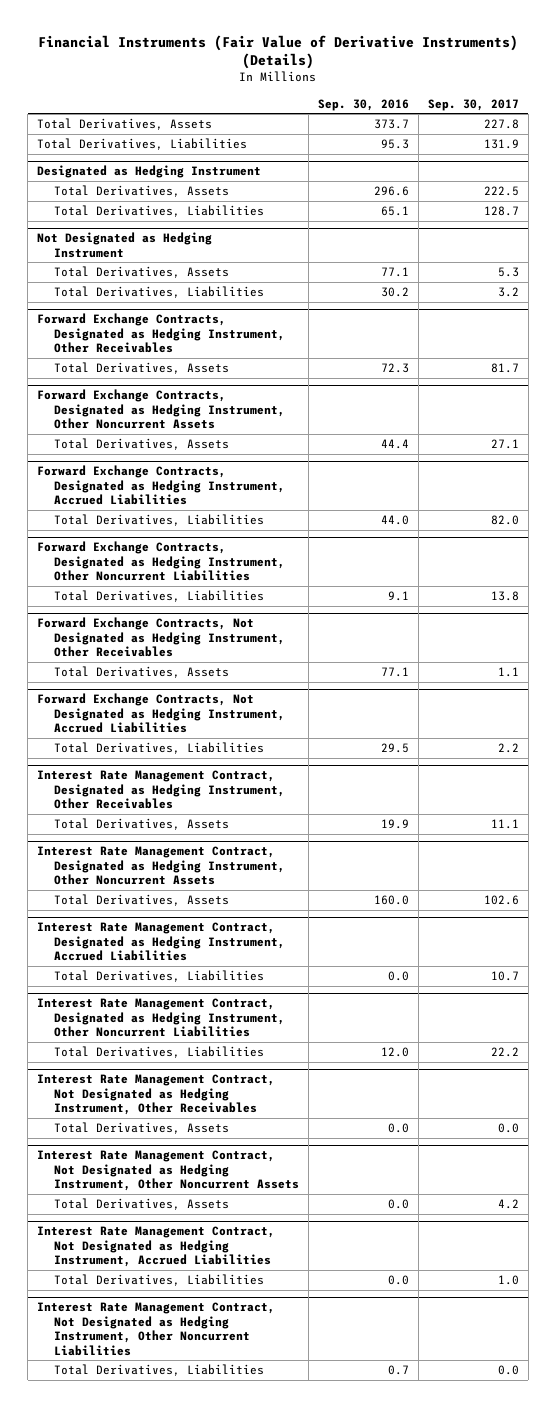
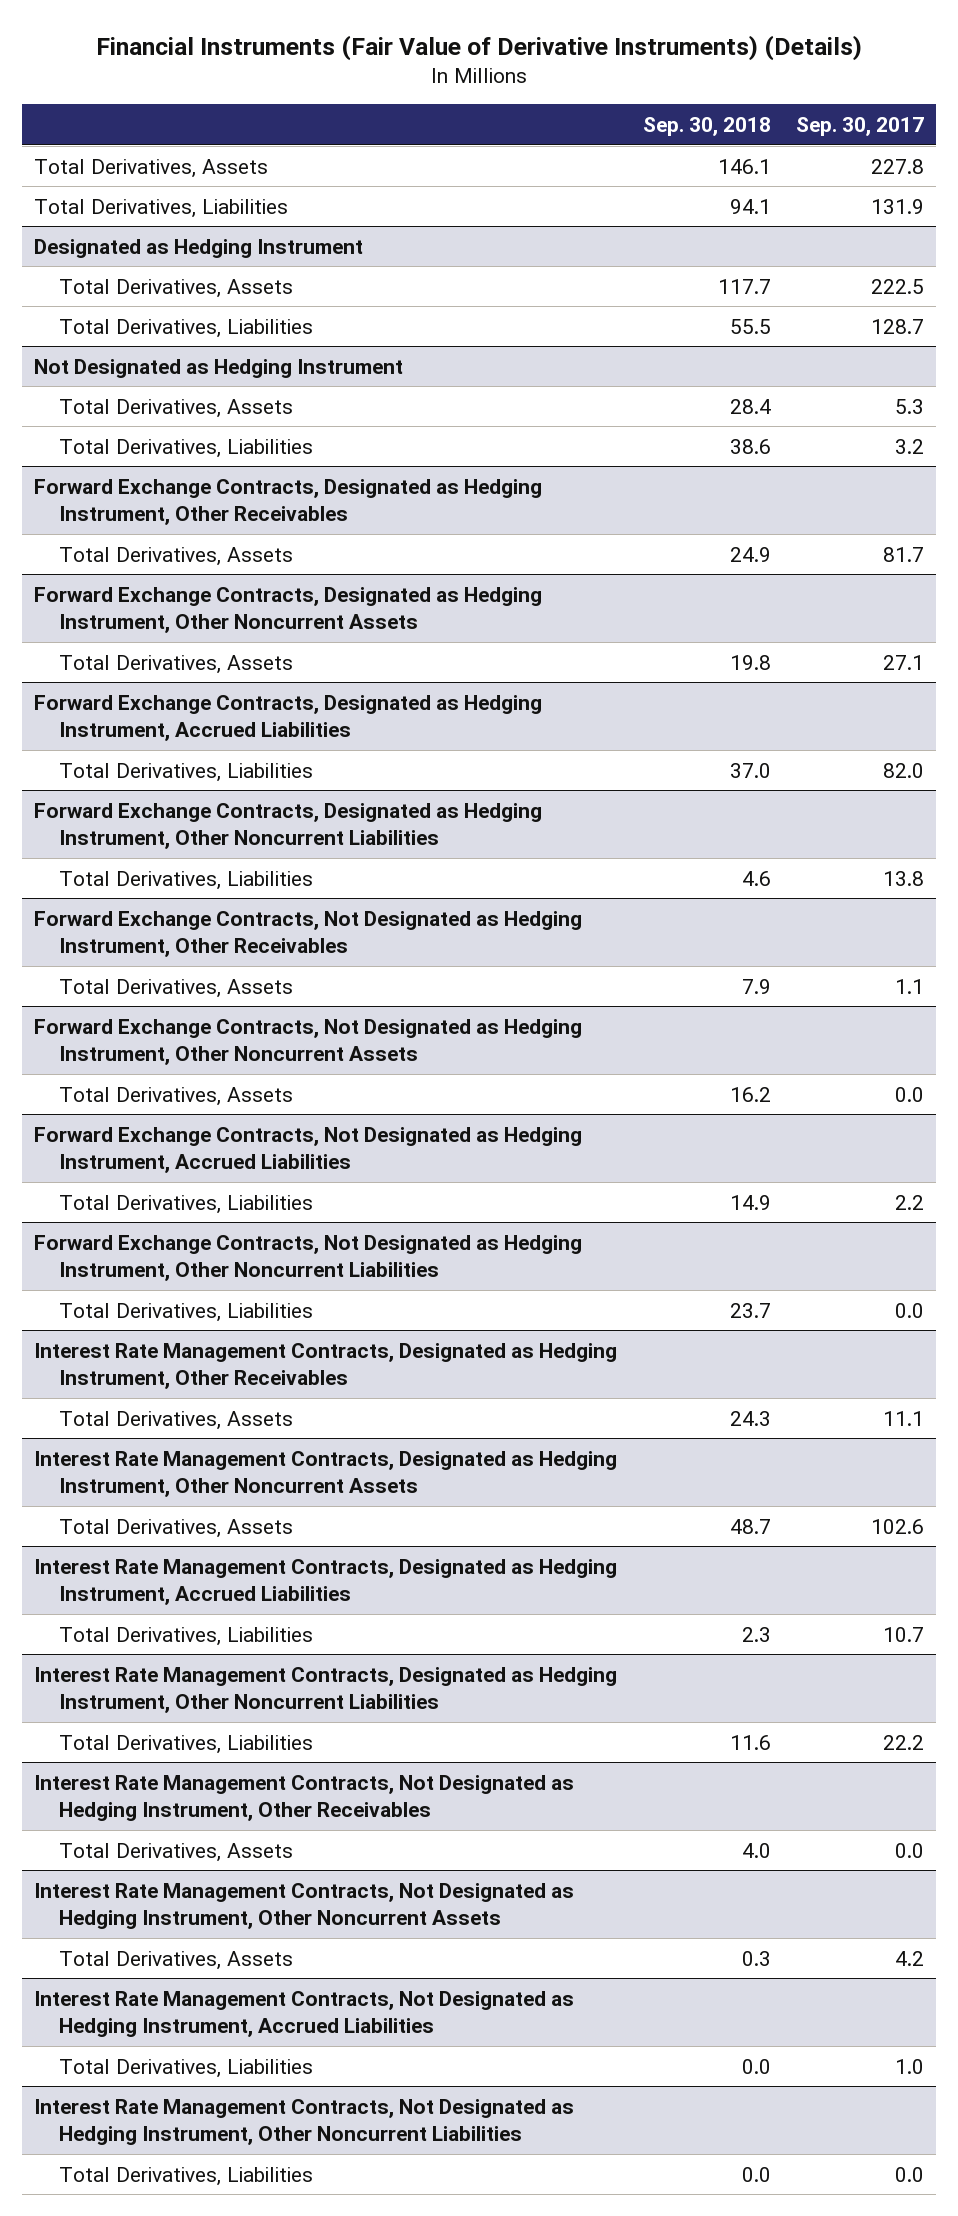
- | Sep. 30, 2016 | Sep. 30, 2017
+ | Sep. 30, 2018 | Sep. 30, 2017
+ Forward Exchange Contracts, Not Designated as Hedging Instrument, Other Noncurrent Assets
+ Total Derivatives, Assets | 16.2 | 0.0
- Interest Rate Management Contract, Designated as Hedging Instrument, Other Receivables
+ Forward Exchange Contracts, Not Designated as Hedging Instrument, Other Noncurrent Liabilities
+ Total Derivatives, Liabilities | 23.7 | 0.0
+ Interest Rate Management Contracts, Designated as Hedging Instrument, Other Receivables
- Interest Rate Management Contract, Designated as Hedging Instrument, Other Noncurrent Assets
+ Interest Rate Management Contracts, Designated as Hedging Instrument, Other Noncurrent Assets
- Interest Rate Management Contract, Designated as Hedging Instrument, Accrued Liabilities
+ Interest Rate Management Contracts, Designated as Hedging Instrument, Accrued Liabilities
- Interest Rate Management Contract, Designated as Hedging Instrument, Other Noncurrent Liabilities
+ Interest Rate Management Contracts, Designated as Hedging Instrument, Other Noncurrent Liabilities
- Interest Rate Management Contract, Not Designated as Hedging Instrument, Other Receivables
+ Interest Rate Management Contracts, Not Designated as Hedging Instrument, Other Receivables
- Interest Rate Management Contract, Not Designated as Hedging Instrument, Other Noncurrent Assets
+ Interest Rate Management Contracts, Not Designated as Hedging Instrument, Other Noncurrent Assets
- Interest Rate Management Contract, Not Designated as Hedging Instrument, Accrued Liabilities
+ Interest Rate Management Contracts, Not Designated as Hedging Instrument, Accrued Liabilities
- Interest Rate Management Contract, Not Designated as Hedging Instrument, Other Noncurrent Liabilities
+ Interest Rate Management Contracts, Not Designated as Hedging Instrument, Other Noncurrent Liabilities

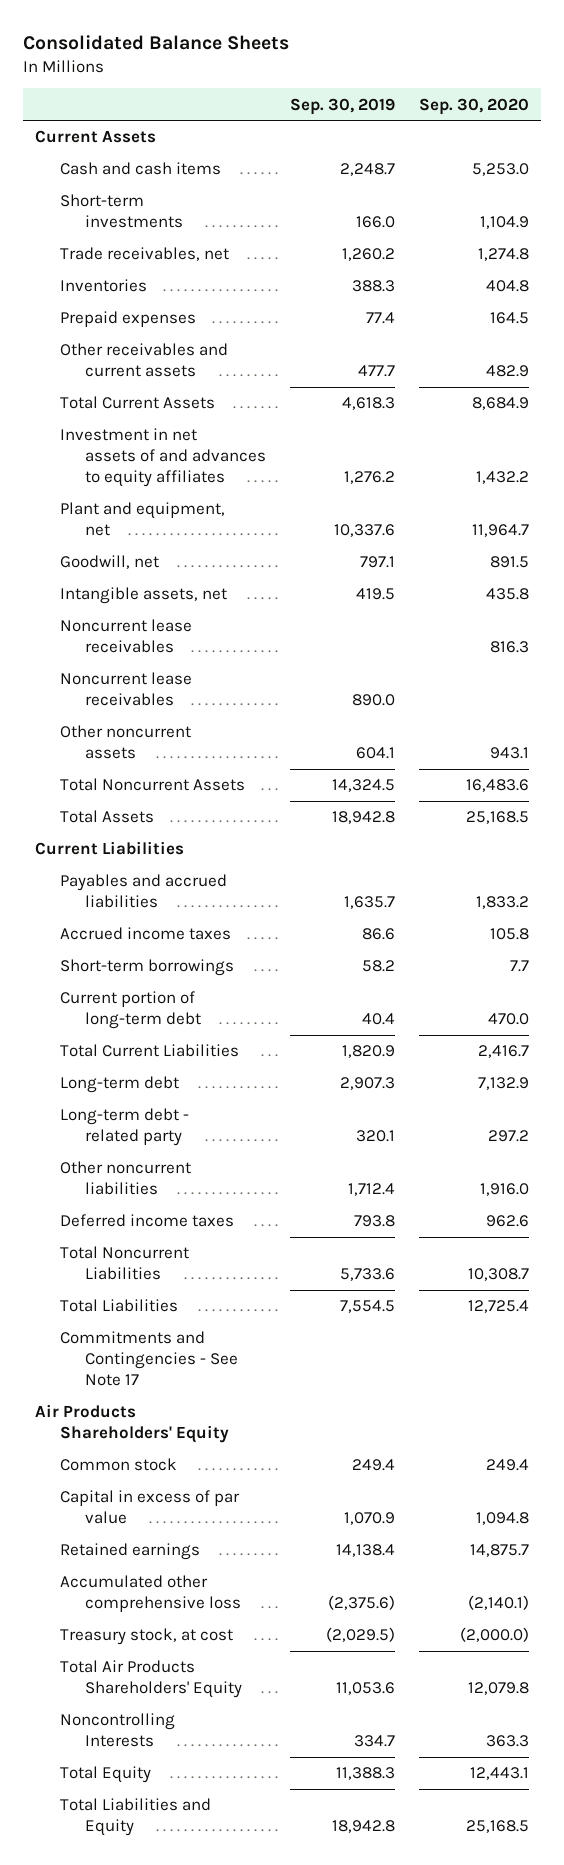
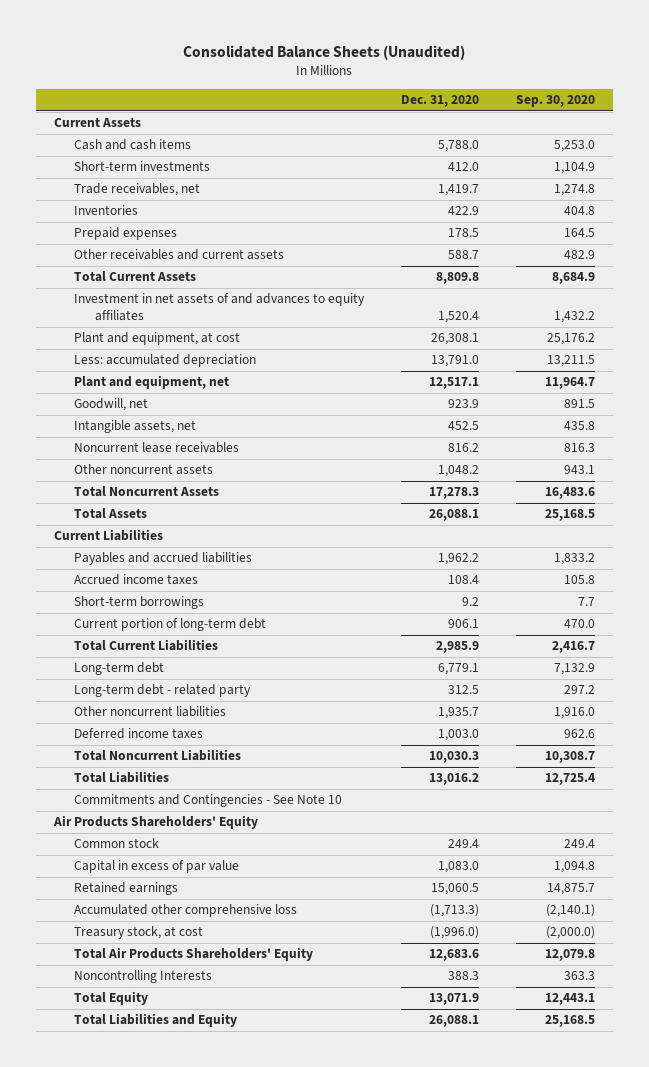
- Consolidated Balance Sheets
+ Consolidated Balance Sheets (Unaudited)
- | Sep. 30, 2019 | Sep. 30, 2020
+ | Dec. 31, 2020 | Sep. 30, 2020
+ Plant and equipment, at cost | 26,308.1 | 25,176.2
+ Less: accumulated depreciation | 13,791.0 | 13,211.5
- Noncurrent lease receivables | 890.0 |
- Commitments and Contingencies - See Note 17
+ Commitments and Contingencies - See Note 10

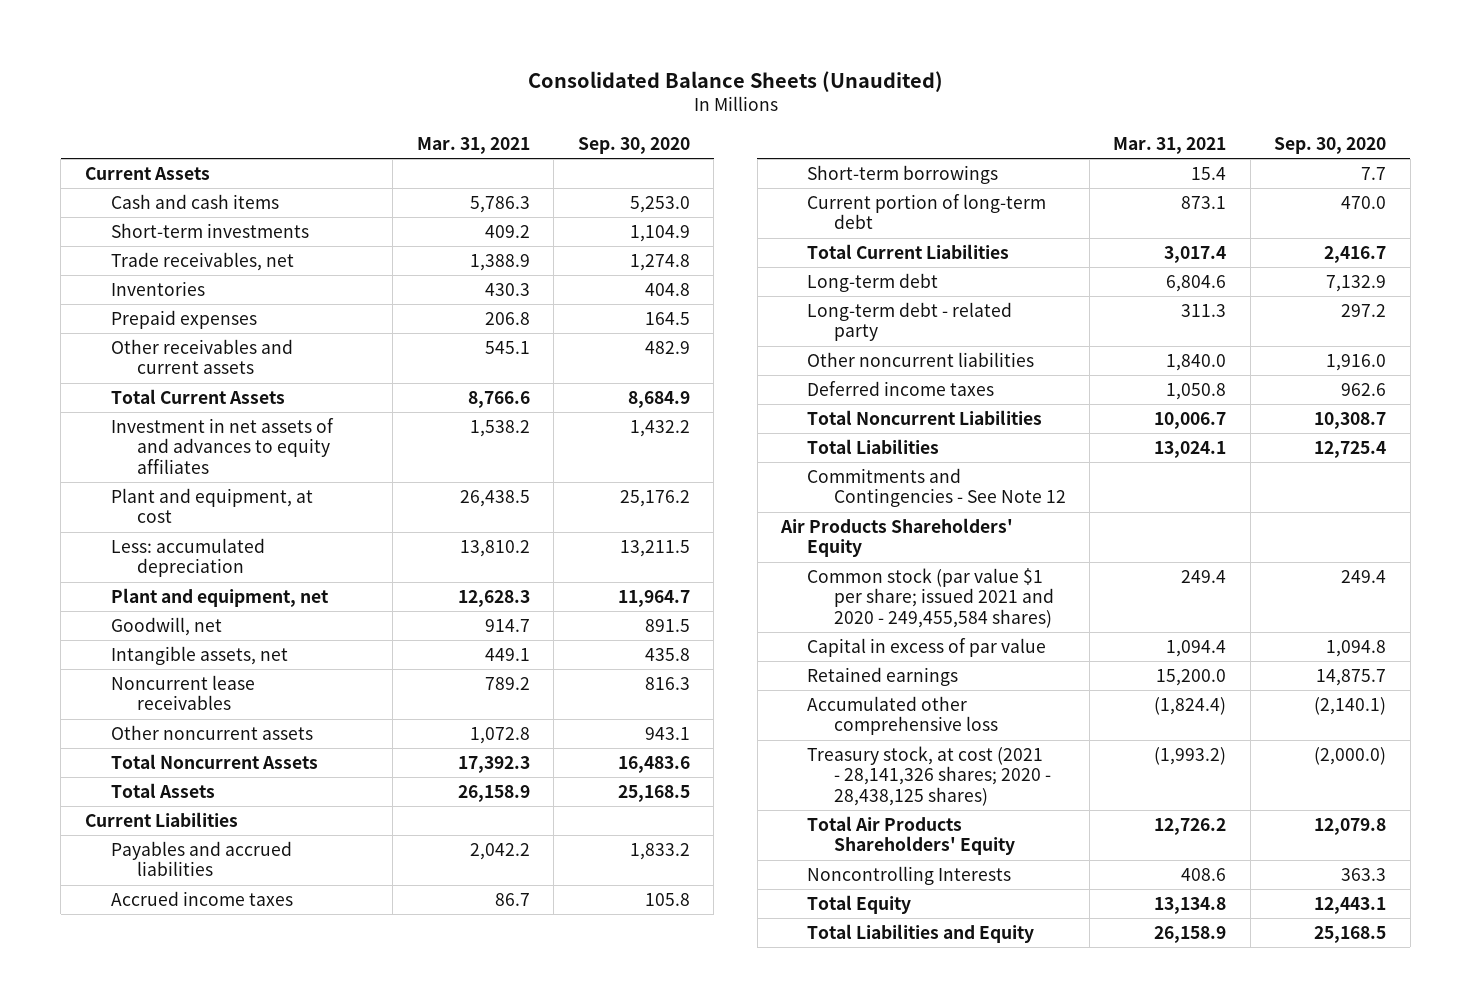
- | Dec. 31, 2020 | Sep. 30, 2020
+ | Mar. 31, 2021 | Sep. 30, 2020
- Commitments and Contingencies - See Note 10
+ Commitments and Contingencies - See Note 12
- Common stock | 249.4 | 249.4
+ Common stock (par value $1 per share; issued 2021 and 2020 - 249,455,584 shares) | 249.4 | 249.4
- Treasury stock, at cost | (1,996.0) | (2,000.0)
+ Treasury stock, at cost (2021 - 28,141,326 shares; 2020 - 28,438,125 shares) | (1,993.2) | (2,000.0)

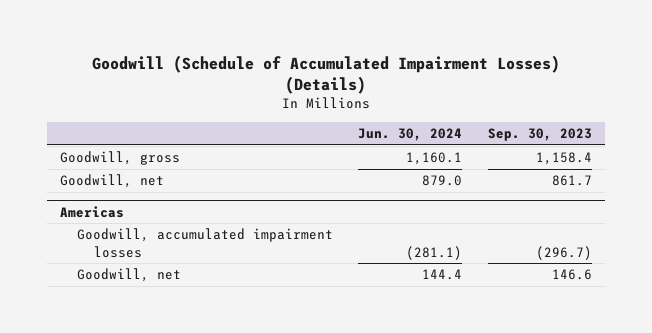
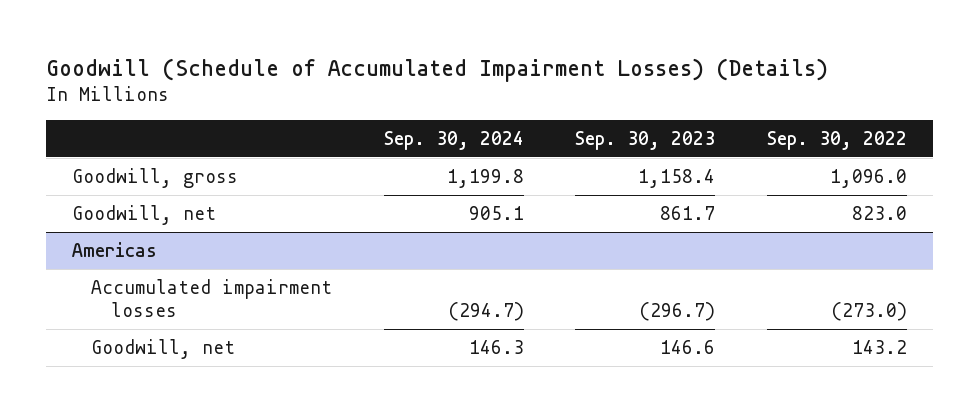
- | Jun. 30, 2024 | Sep. 30, 2023
+ | Sep. 30, 2024 | Sep. 30, 2023 | Sep. 30, 2022
@ Americas
- Goodwill, accumulated impairment losses | (281.1) | (296.7)
+ Accumulated impairment losses | (294.7) | (296.7) | (273.0)

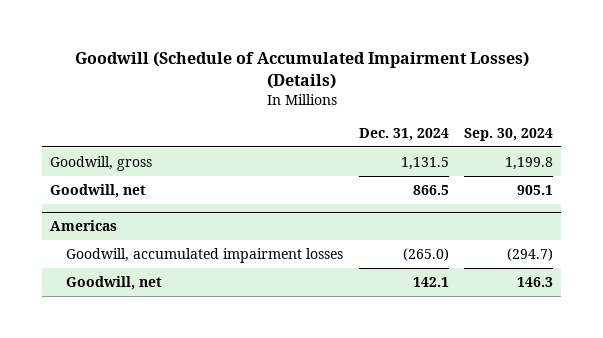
- | Sep. 30, 2024 | Sep. 30, 2023 | Sep. 30, 2022
+ | Dec. 31, 2024 | Sep. 30, 2024
@ Americas
- Accumulated impairment losses | (294.7) | (296.7) | (273.0)
+ Goodwill, accumulated impairment losses | (265.0) | (294.7)

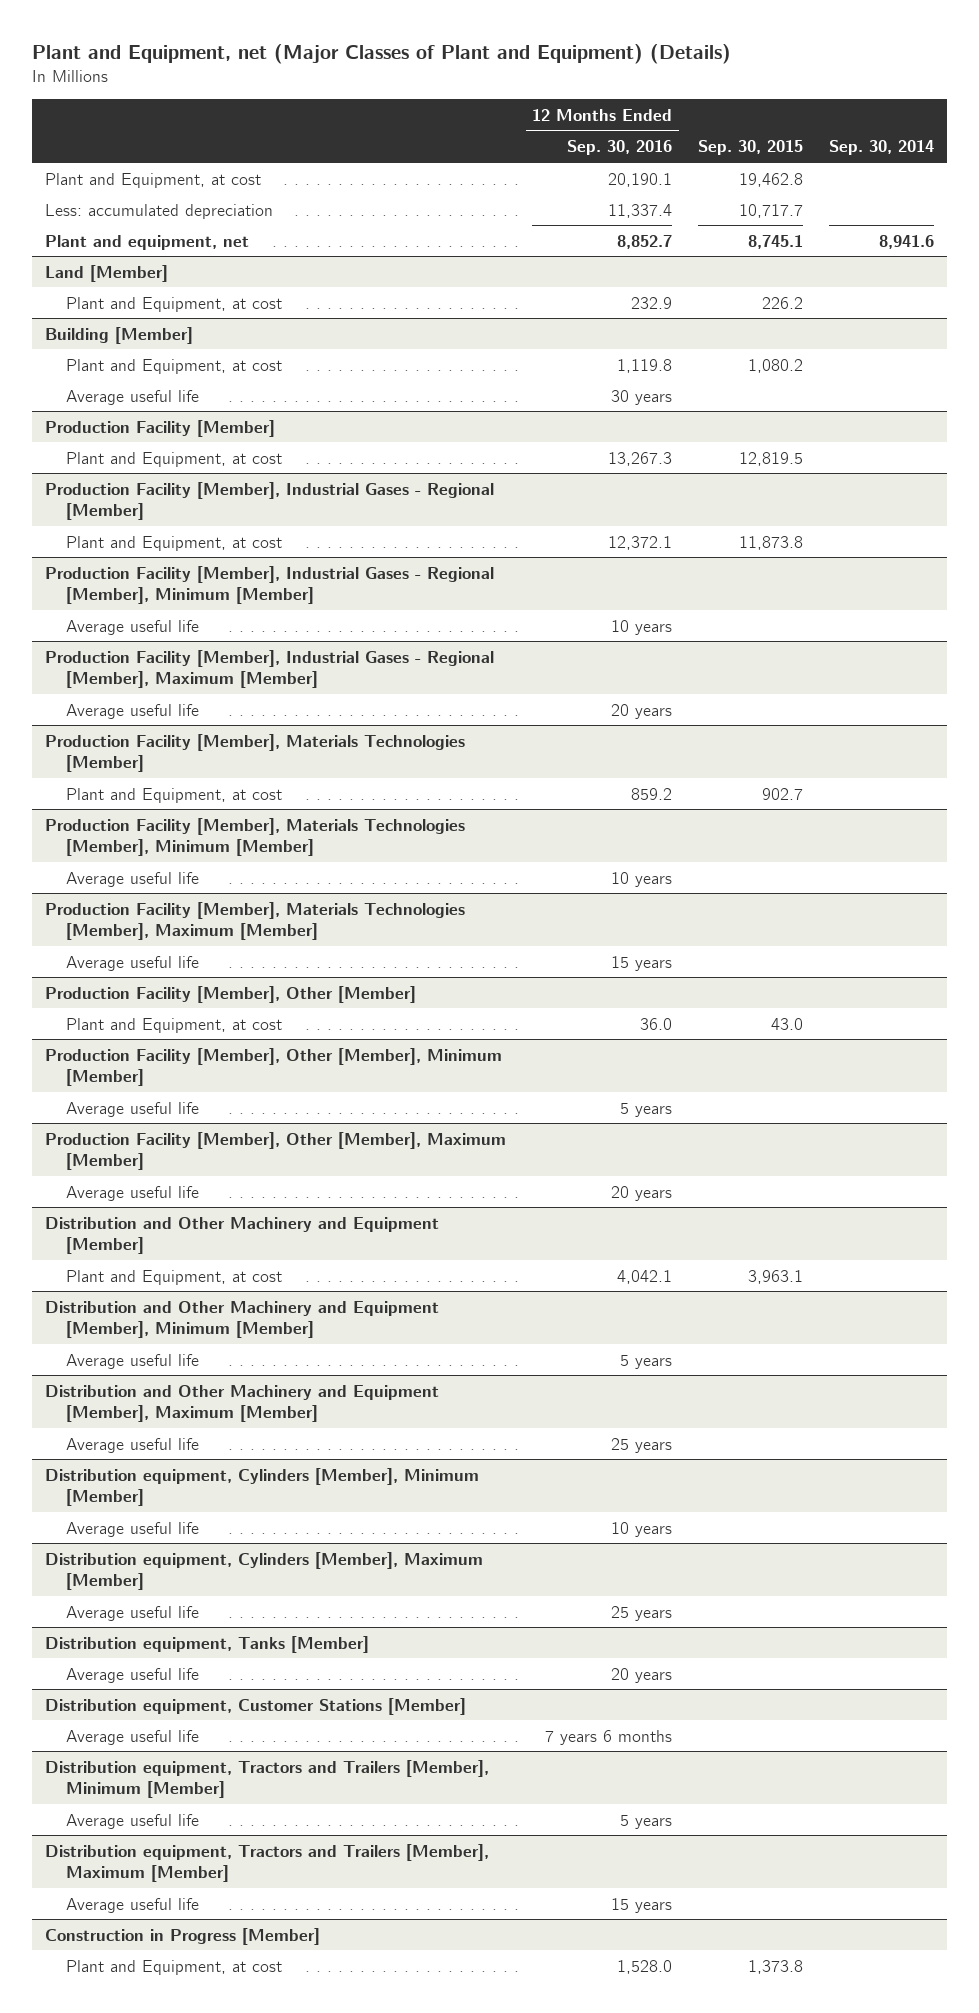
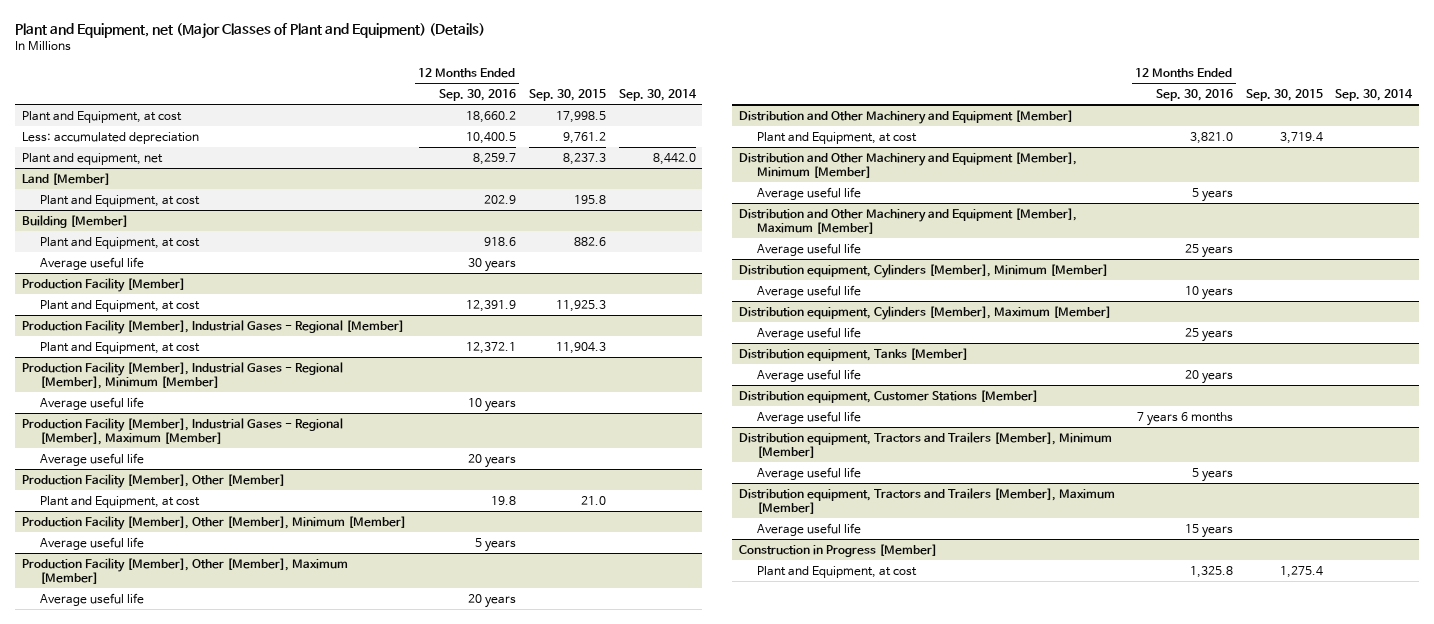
- Plant and Equipment, at cost | 20,190.1 | 19,462.8 |
- Less: accumulated depreciation | 11,337.4 | 10,717.7 |
- Plant and equipment, net | 8,852.7 | 8,745.1 | 8,941.6
+ Plant and Equipment, at cost | 18,660.2 | 17,998.5 |
+ Less: accumulated depreciation | 10,400.5 | 9,761.2 |
+ Plant and equipment, net | 8,259.7 | 8,237.3 | 8,442.0
@ Land [Member]
- Plant and Equipment, at cost | 232.9 | 226.2 |
+ Plant and Equipment, at cost | 202.9 | 195.8 |
@ Building [Member]
- Plant and Equipment, at cost | 1,119.8 | 1,080.2 |
+ Plant and Equipment, at cost | 918.6 | 882.6 |
@ Production Facility [Member]
- Plant and Equipment, at cost | 13,267.3 | 12,819.5 |
+ Plant and Equipment, at cost | 12,391.9 | 11,925.3 |
@ Production Facility [Member], Industrial Gases - Regional [Member]
- Plant and Equipment, at cost | 12,372.1 | 11,873.8 |
+ Plant and Equipment, at cost | 12,372.1 | 11,904.3 |
- Production Facility [Member], Materials Technologies [Member]
- Plant and Equipment, at cost | 859.2 | 902.7 |
- Production Facility [Member], Materials Technologies [Member], Minimum [Member]
- Average useful life | 10 years | |
- Production Facility [Member], Materials Technologies [Member], Maximum [Member]
- Average useful life | 15 years | |
@ Production Facility [Member], Other [Member]
- Plant and Equipment, at cost | 36.0 | 43.0 |
+ Plant and Equipment, at cost | 19.8 | 21.0 |
@ Distribution and Other Machinery and Equipment [Member]
- Plant and Equipment, at cost | 4,042.1 | 3,963.1 |
+ Plant and Equipment, at cost | 3,821.0 | 3,719.4 |
@ Construction in Progress [Member]
- Plant and Equipment, at cost | 1,528.0 | 1,373.8 |
+ Plant and Equipment, at cost | 1,325.8 | 1,275.4 |

